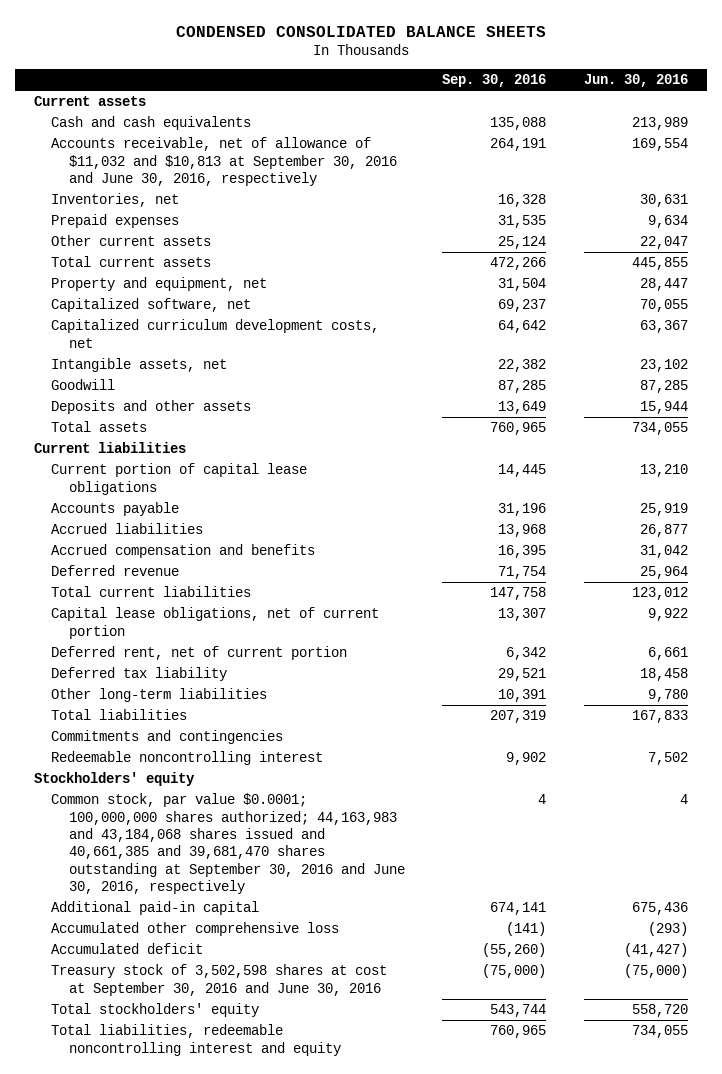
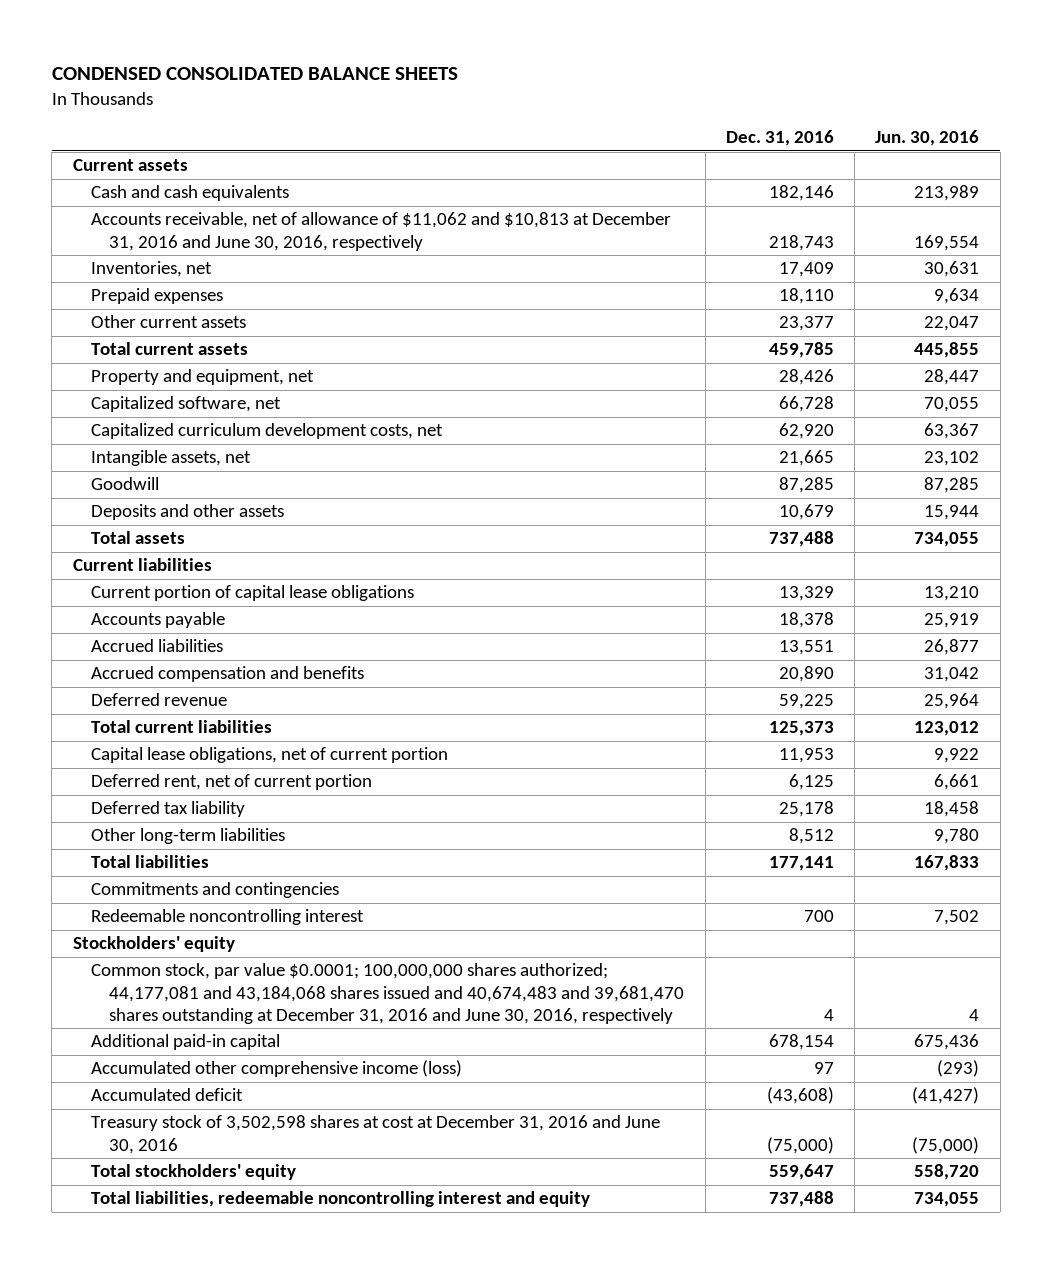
- | Sep. 30, 2016 | Jun. 30, 2016
+ | Dec. 31, 2016 | Jun. 30, 2016
- Accounts receivable, net of allowance of $11,032 and $10,813 at September 30, 2016 and June 30, 2016, respectively | 264,191 | 169,554
+ Accounts receivable, net of allowance of $11,062 and $10,813 at December 31, 2016 and June 30, 2016, respectively | 218,743 | 169,554
- Common stock, par value $0.0001; 100,000,000 shares authorized; 44,163,983 and 43,184,068 shares issued and 40,661,385 and 39,681,470 shares outstanding at September 30, 2016 and June 30, 2016, respectively | 4 | 4
+ Common stock, par value $0.0001; 100,000,000 shares authorized; 44,177,081 and 43,184,068 shares issued and 40,674,483 and 39,681,470 shares outstanding at December 31, 2016 and June 30, 2016, respectively | 4 | 4
- Accumulated other comprehensive loss | (141) | (293)
+ Accumulated other comprehensive income (loss) | 97 | (293)
- Treasury stock of 3,502,598 shares at cost at September 30, 2016 and June 30, 2016 | (75,000) | (75,000)
+ Treasury stock of 3,502,598 shares at cost at December 31, 2016 and June 30, 2016 | (75,000) | (75,000)

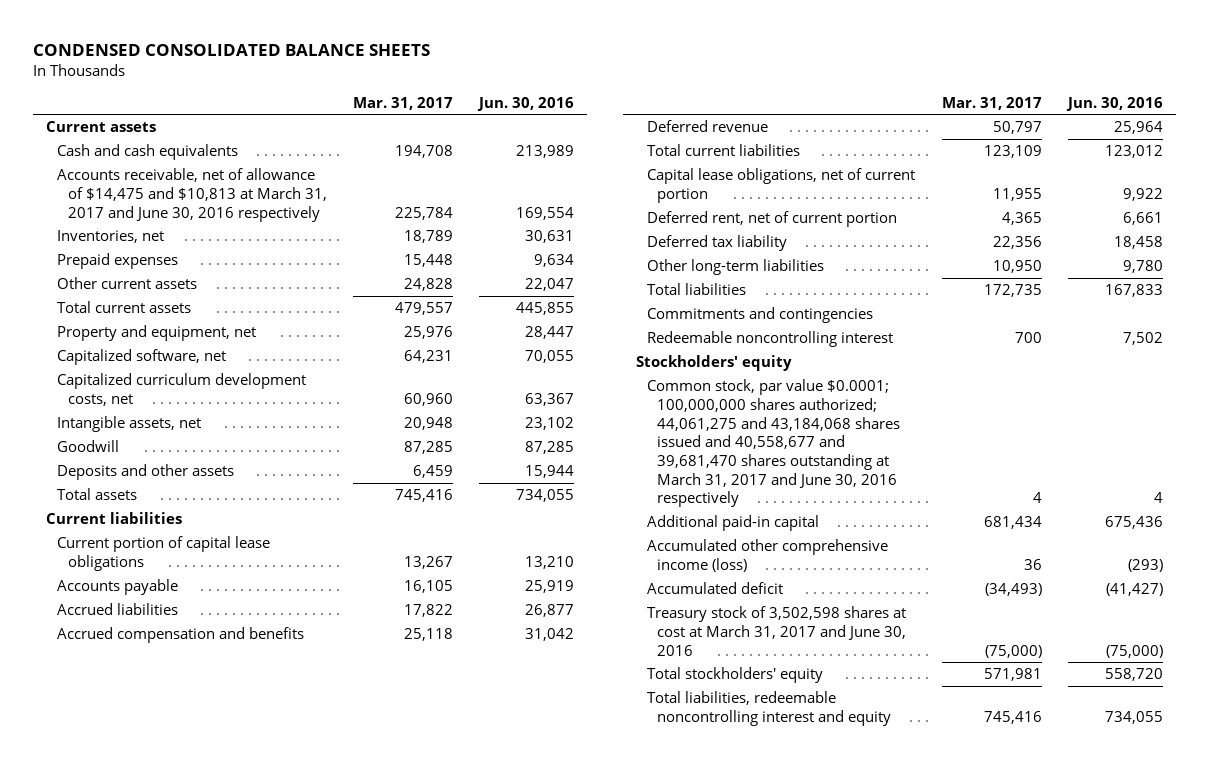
- | Dec. 31, 2016 | Jun. 30, 2016
+ | Mar. 31, 2017 | Jun. 30, 2016
- Accounts receivable, net of allowance of $11,062 and $10,813 at December 31, 2016 and June 30, 2016, respectively | 218,743 | 169,554
+ Accounts receivable, net of allowance of $14,475 and $10,813 at March 31, 2017 and June 30, 2016 respectively | 225,784 | 169,554
- Common stock, par value $0.0001; 100,000,000 shares authorized; 44,177,081 and 43,184,068 shares issued and 40,674,483 and 39,681,470 shares outstanding at December 31, 2016 and June 30, 2016, respectively | 4 | 4
+ Common stock, par value $0.0001; 100,000,000 shares authorized; 44,061,275 and 43,184,068 shares issued and 40,558,677 and 39,681,470 shares outstanding at March 31, 2017 and June 30, 2016 respectively | 4 | 4
- Treasury stock of 3,502,598 shares at cost at December 31, 2016 and June 30, 2016 | (75,000) | (75,000)
+ Treasury stock of 3,502,598 shares at cost at March 31, 2017 and June 30, 2016 | (75,000) | (75,000)

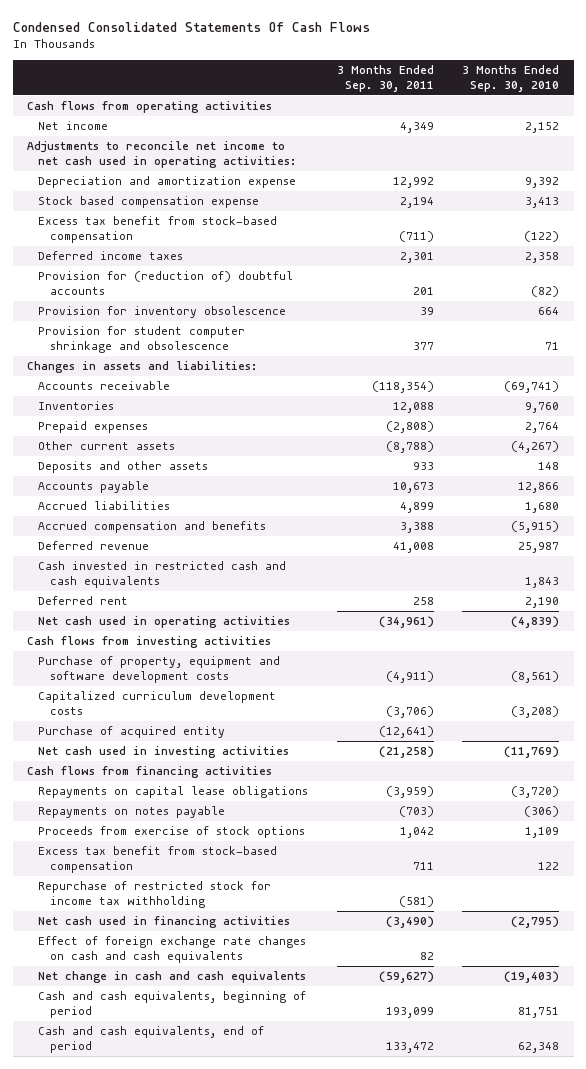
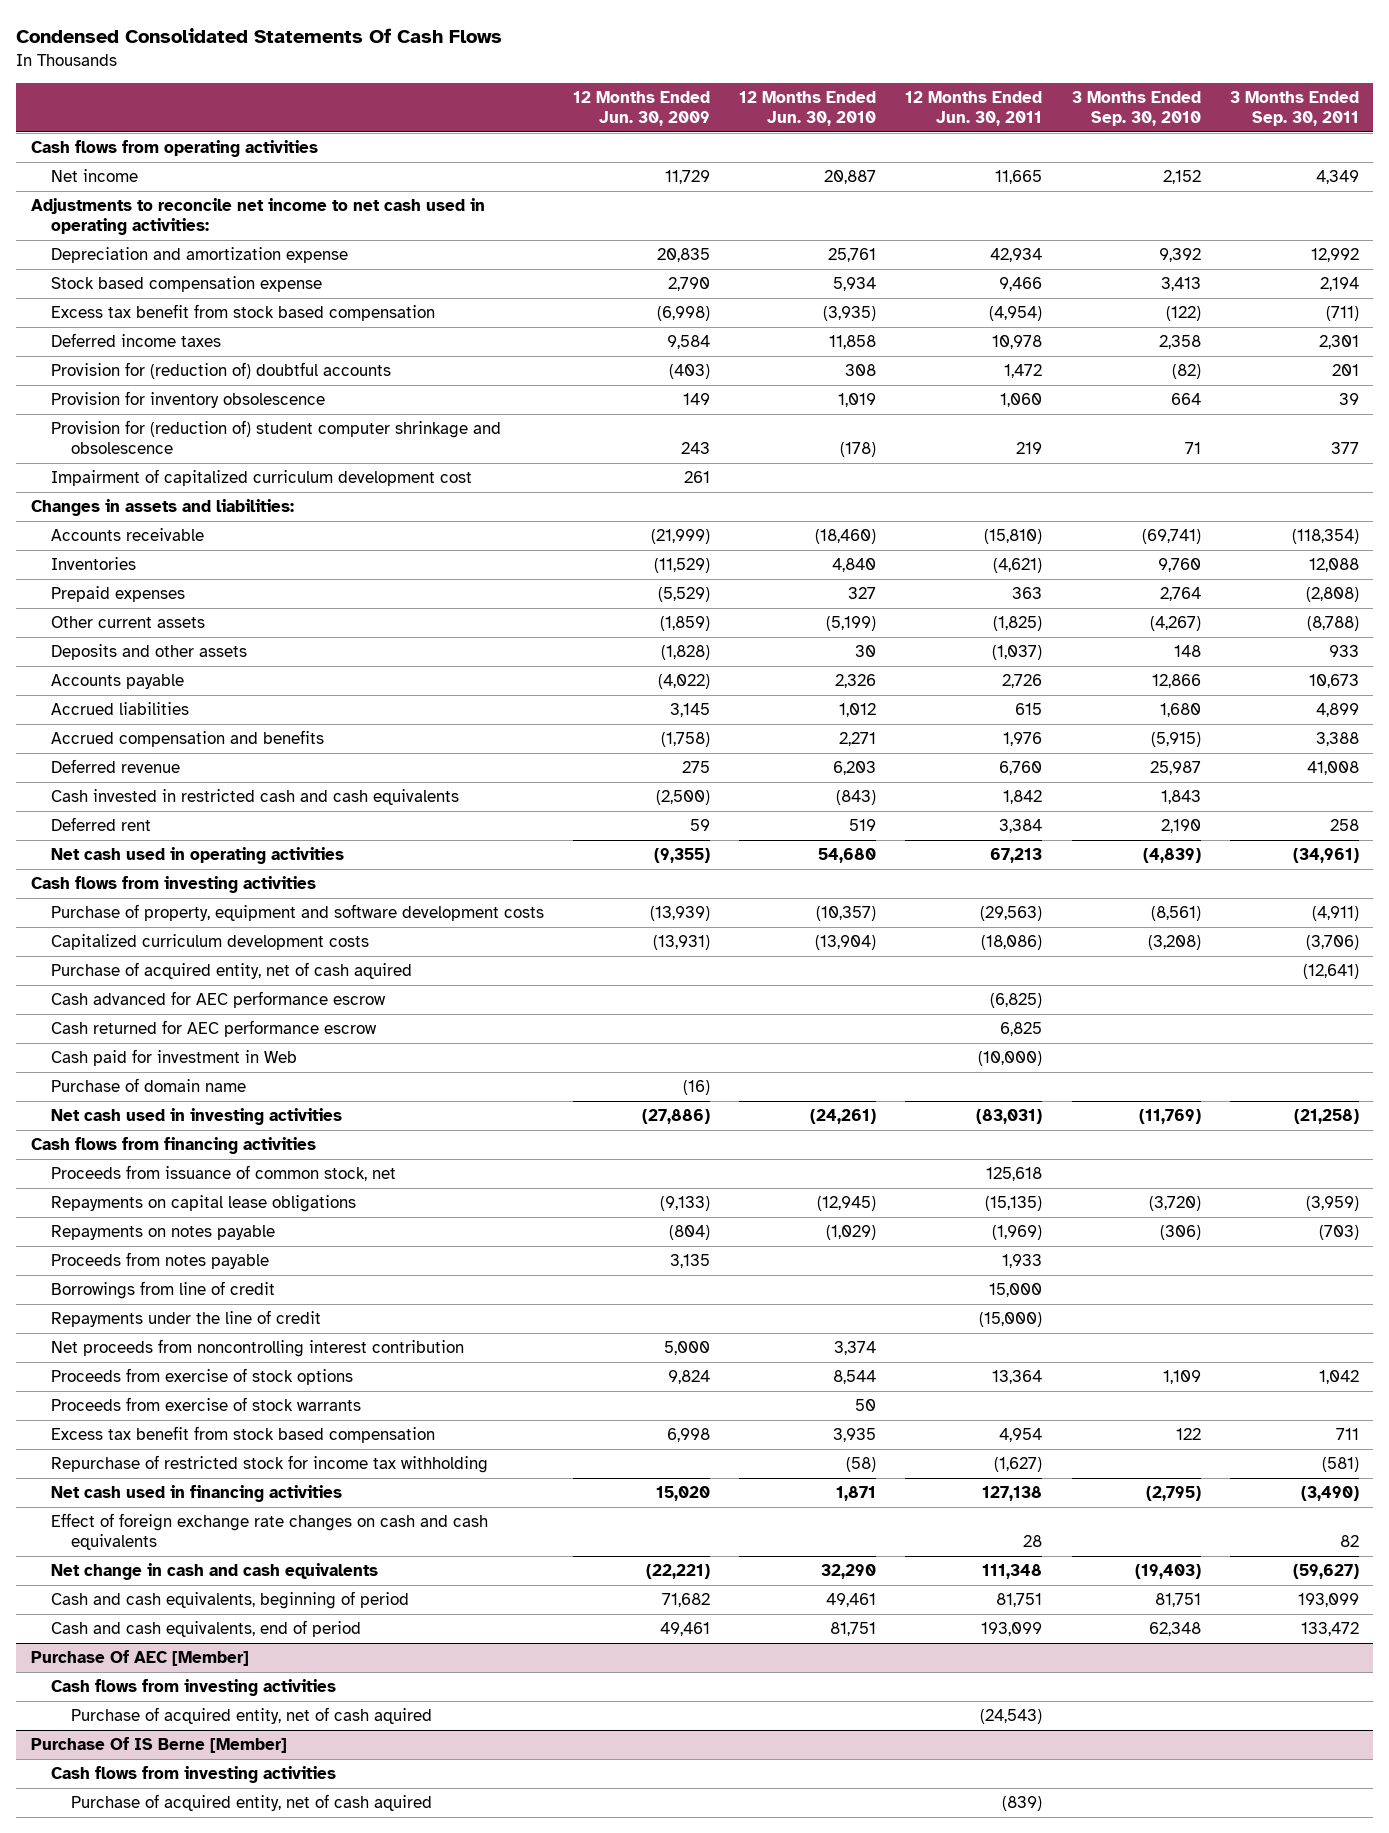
- | 3 Months Ended Sep. 30, 2011 | 3 Months Ended Sep. 30, 2010
+ | 12 Months Ended Jun. 30, 2009 | 12 Months Ended Jun. 30, 2010 | 12 Months Ended Jun. 30, 2011 | 3 Months Ended Sep. 30, 2010 | 3 Months Ended Sep. 30, 2011
- Excess tax benefit from stock-based compensation | (711) | (122)
+ Excess tax benefit from stock based compensation | (6,998) | (3,935) | (4,954) | (122) | (711)
- Provision for student computer shrinkage and obsolescence | 377 | 71
+ Provision for (reduction of) student computer shrinkage and obsolescence | 243 | (178) | 219 | 71 | 377
+ Impairment of capitalized curriculum development cost | 261 | | | |
- Purchase of acquired entity | (12,641) |
+ Purchase of acquired entity, net of cash aquired | | | | | (12,641)
+ Cash advanced for AEC performance escrow | | | (6,825) | |
+ Cash returned for AEC performance escrow | | | 6,825 | |
+ Cash paid for investment in Web | | | (10,000) | |
+ Purchase of domain name | (16) | | | |
+ Proceeds from issuance of common stock, net | | | 125,618 | |
+ Proceeds from notes payable | 3,135 | | 1,933 | |
+ Borrowings from line of credit | | | 15,000 | |
+ Repayments under the line of credit | | | (15,000) | |
+ Net proceeds from noncontrolling interest contribution | 5,000 | 3,374 | | |
- Excess tax benefit from stock-based compensation | 711 | 122
+ Proceeds from exercise of stock warrants | | 50 | | |
+ Excess tax benefit from stock based compensation | 6,998 | 3,935 | 4,954 | 122 | 711
+ Purchase Of AEC [Member]
+ Cash flows from investing activities
+ Purchase of acquired entity, net of cash aquired | | | (24,543) | |
+ Purchase Of IS Berne [Member]
+ Cash flows from investing activities
+ Purchase of acquired entity, net of cash aquired | | | (839) | |

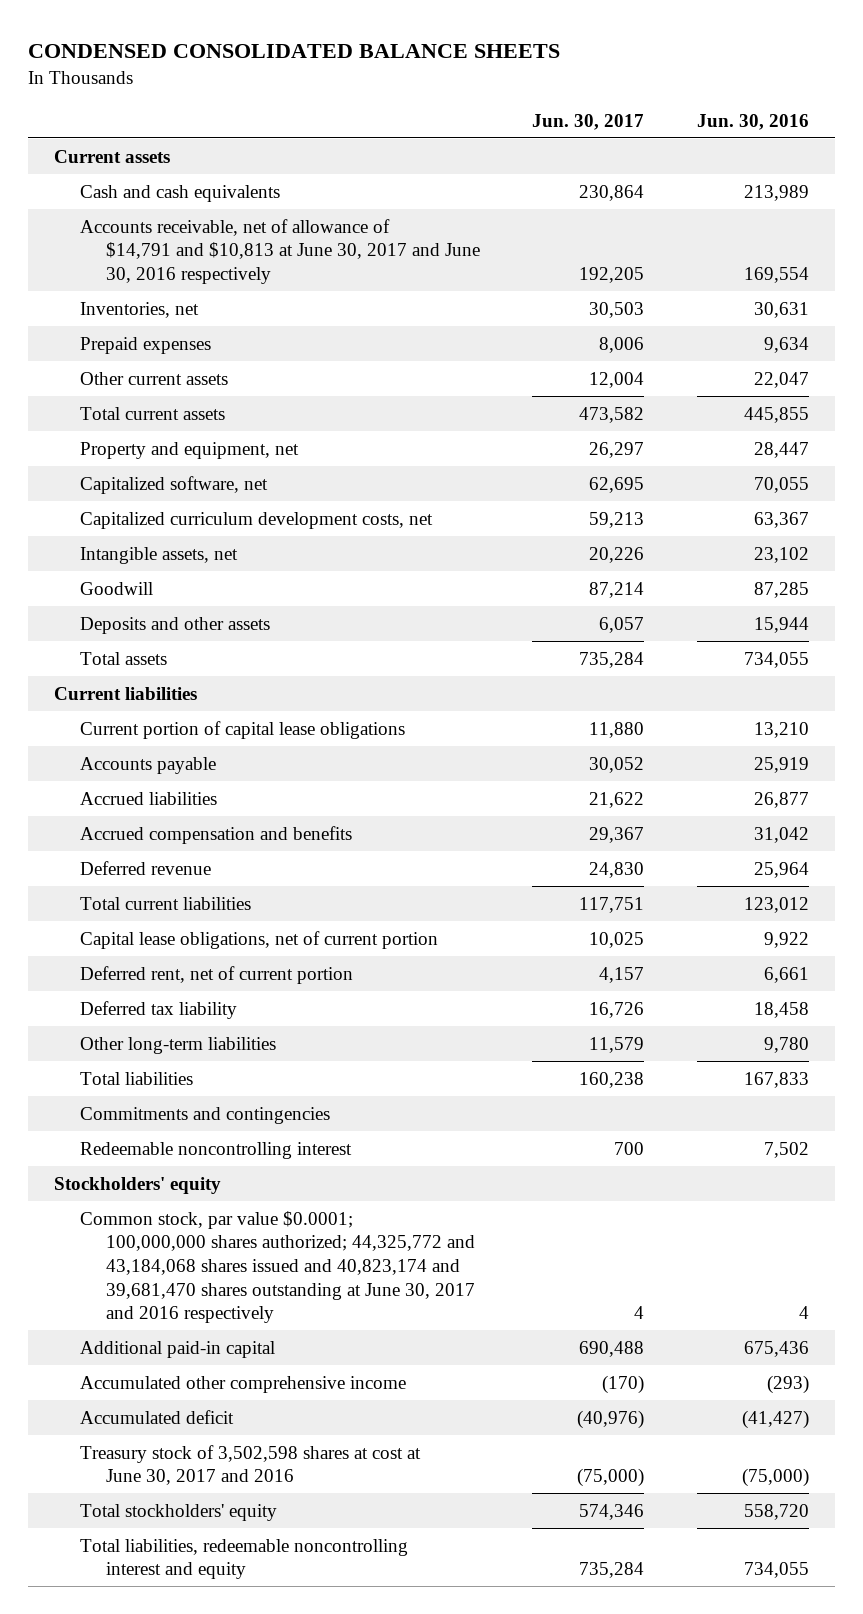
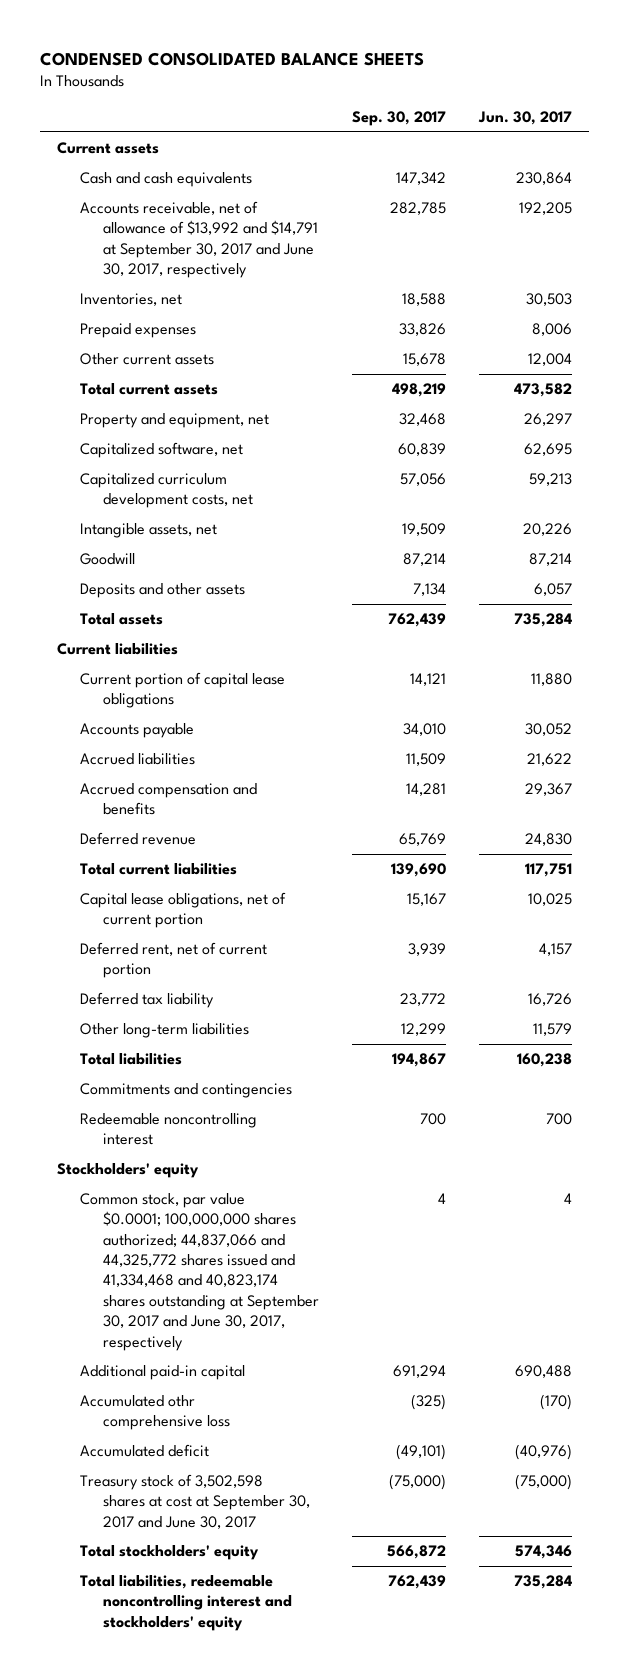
- | Jun. 30, 2017 | Jun. 30, 2016
+ | Sep. 30, 2017 | Jun. 30, 2017
- Accounts receivable, net of allowance of $14,791 and $10,813 at June 30, 2017 and June 30, 2016 respectively | 192,205 | 169,554
+ Accounts receivable, net of allowance of $13,992 and $14,791 at September 30, 2017 and June 30, 2017, respectively | 282,785 | 192,205
- Common stock, par value $0.0001; 100,000,000 shares authorized; 44,325,772 and 43,184,068 shares issued and 40,823,174 and 39,681,470 shares outstanding at June 30, 2017 and 2016 respectively | 4 | 4
+ Common stock, par value $0.0001; 100,000,000 shares authorized; 44,837,066 and 44,325,772 shares issued and 41,334,468 and 40,823,174 shares outstanding at September 30, 2017 and June 30, 2017, respectively | 4 | 4
- Accumulated other comprehensive income | (170) | (293)
+ Accumulated othr comprehensive loss | (325) | (170)
- Treasury stock of 3,502,598 shares at cost at June 30, 2017 and 2016 | (75,000) | (75,000)
+ Treasury stock of 3,502,598 shares at cost at September 30, 2017 and June 30, 2017 | (75,000) | (75,000)
- Total liabilities, redeemable noncontrolling interest and equity | 735,284 | 734,055
+ Total liabilities, redeemable noncontrolling interest and stockholders' equity | 762,439 | 735,284

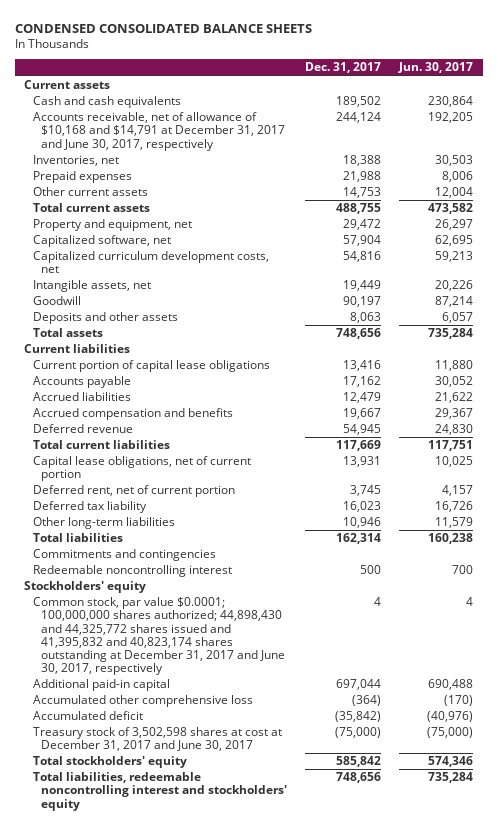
- | Sep. 30, 2017 | Jun. 30, 2017
+ | Dec. 31, 2017 | Jun. 30, 2017
- Accounts receivable, net of allowance of $13,992 and $14,791 at September 30, 2017 and June 30, 2017, respectively | 282,785 | 192,205
+ Accounts receivable, net of allowance of $10,168 and $14,791 at December 31, 2017 and June 30, 2017, respectively | 244,124 | 192,205
- Common stock, par value $0.0001; 100,000,000 shares authorized; 44,837,066 and 44,325,772 shares issued and 41,334,468 and 40,823,174 shares outstanding at September 30, 2017 and June 30, 2017, respectively | 4 | 4
+ Common stock, par value $0.0001; 100,000,000 shares authorized; 44,898,430 and 44,325,772 shares issued and 41,395,832 and 40,823,174 shares outstanding at December 31, 2017 and June 30, 2017, respectively | 4 | 4
- Accumulated othr comprehensive loss | (325) | (170)
+ Accumulated other comprehensive loss | (364) | (170)
- Treasury stock of 3,502,598 shares at cost at September 30, 2017 and June 30, 2017 | (75,000) | (75,000)
+ Treasury stock of 3,502,598 shares at cost at December 31, 2017 and June 30, 2017 | (75,000) | (75,000)

